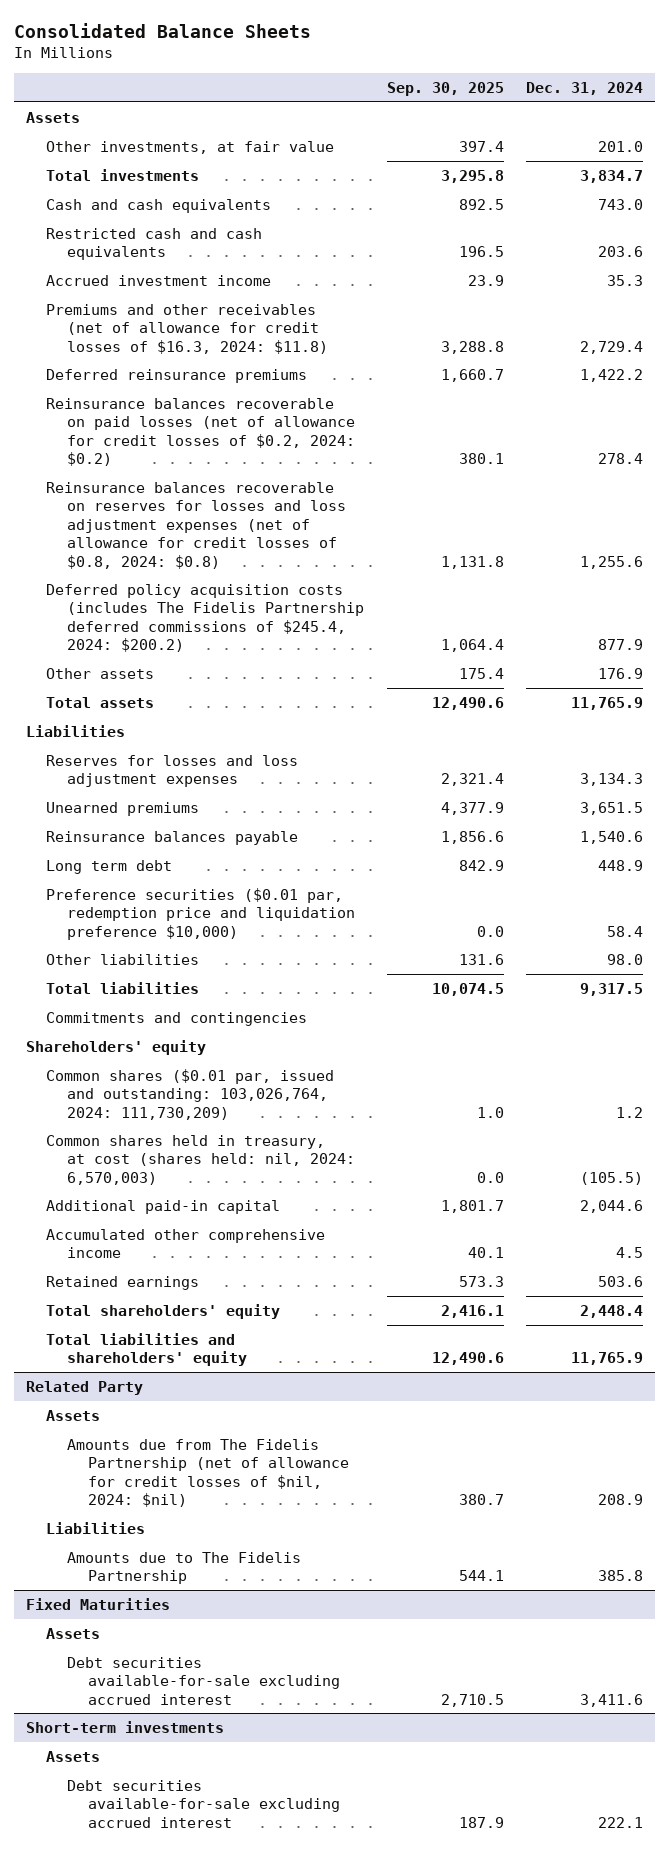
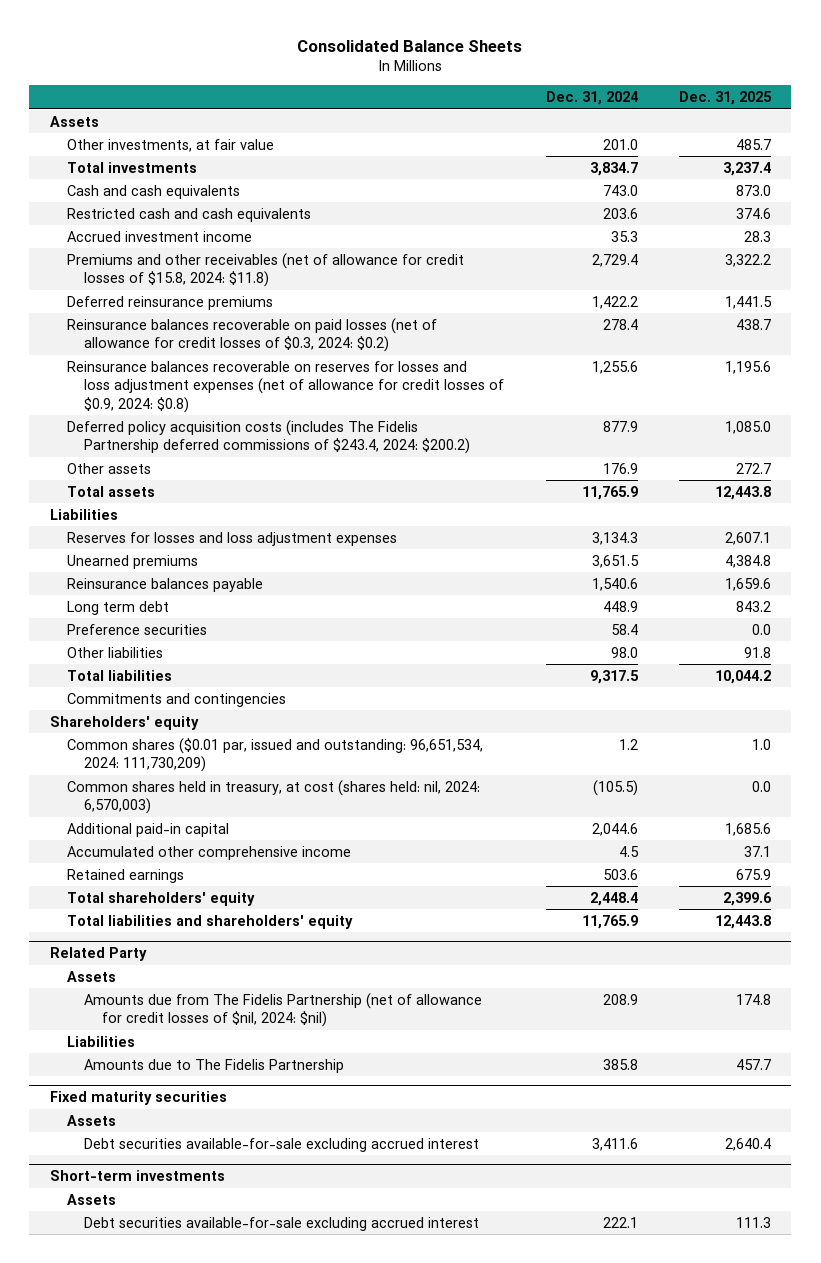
- | Sep. 30, 2025 | Dec. 31, 2024
+ | Dec. 31, 2024 | Dec. 31, 2025
- Premiums and other receivables (net of allowance for credit losses of $16.3, 2024: $11.8) | 3,288.8 | 2,729.4
+ Premiums and other receivables (net of allowance for credit losses of $15.8, 2024: $11.8) | 2,729.4 | 3,322.2
- Reinsurance balances recoverable on paid losses (net of allowance for credit losses of $0.2, 2024: $0.2) | 380.1 | 278.4
- Reinsurance balances recoverable on reserves for losses and loss adjustment expenses (net of allowance for credit losses of $0.8, 2024: $0.8) | 1,131.8 | 1,255.6
- Deferred policy acquisition costs (includes The Fidelis Partnership deferred commissions of $245.4, 2024: $200.2) | 1,064.4 | 877.9
+ Reinsurance balances recoverable on paid losses (net of allowance for credit losses of $0.3, 2024: $0.2) | 278.4 | 438.7
+ Reinsurance balances recoverable on reserves for losses and loss adjustment expenses (net of allowance for credit losses of $0.9, 2024: $0.8) | 1,255.6 | 1,195.6
+ Deferred policy acquisition costs (includes The Fidelis Partnership deferred commissions of $243.4, 2024: $200.2) | 877.9 | 1,085.0
- Preference securities ($0.01 par, redemption price and liquidation preference $10,000) | 0.0 | 58.4
+ Preference securities | 58.4 | 0.0
- Common shares ($0.01 par, issued and outstanding: 103,026,764, 2024: 111,730,209) | 1.0 | 1.2
+ Common shares ($0.01 par, issued and outstanding: 96,651,534, 2024: 111,730,209) | 1.2 | 1.0
- Fixed Maturities
+ Fixed maturity securities

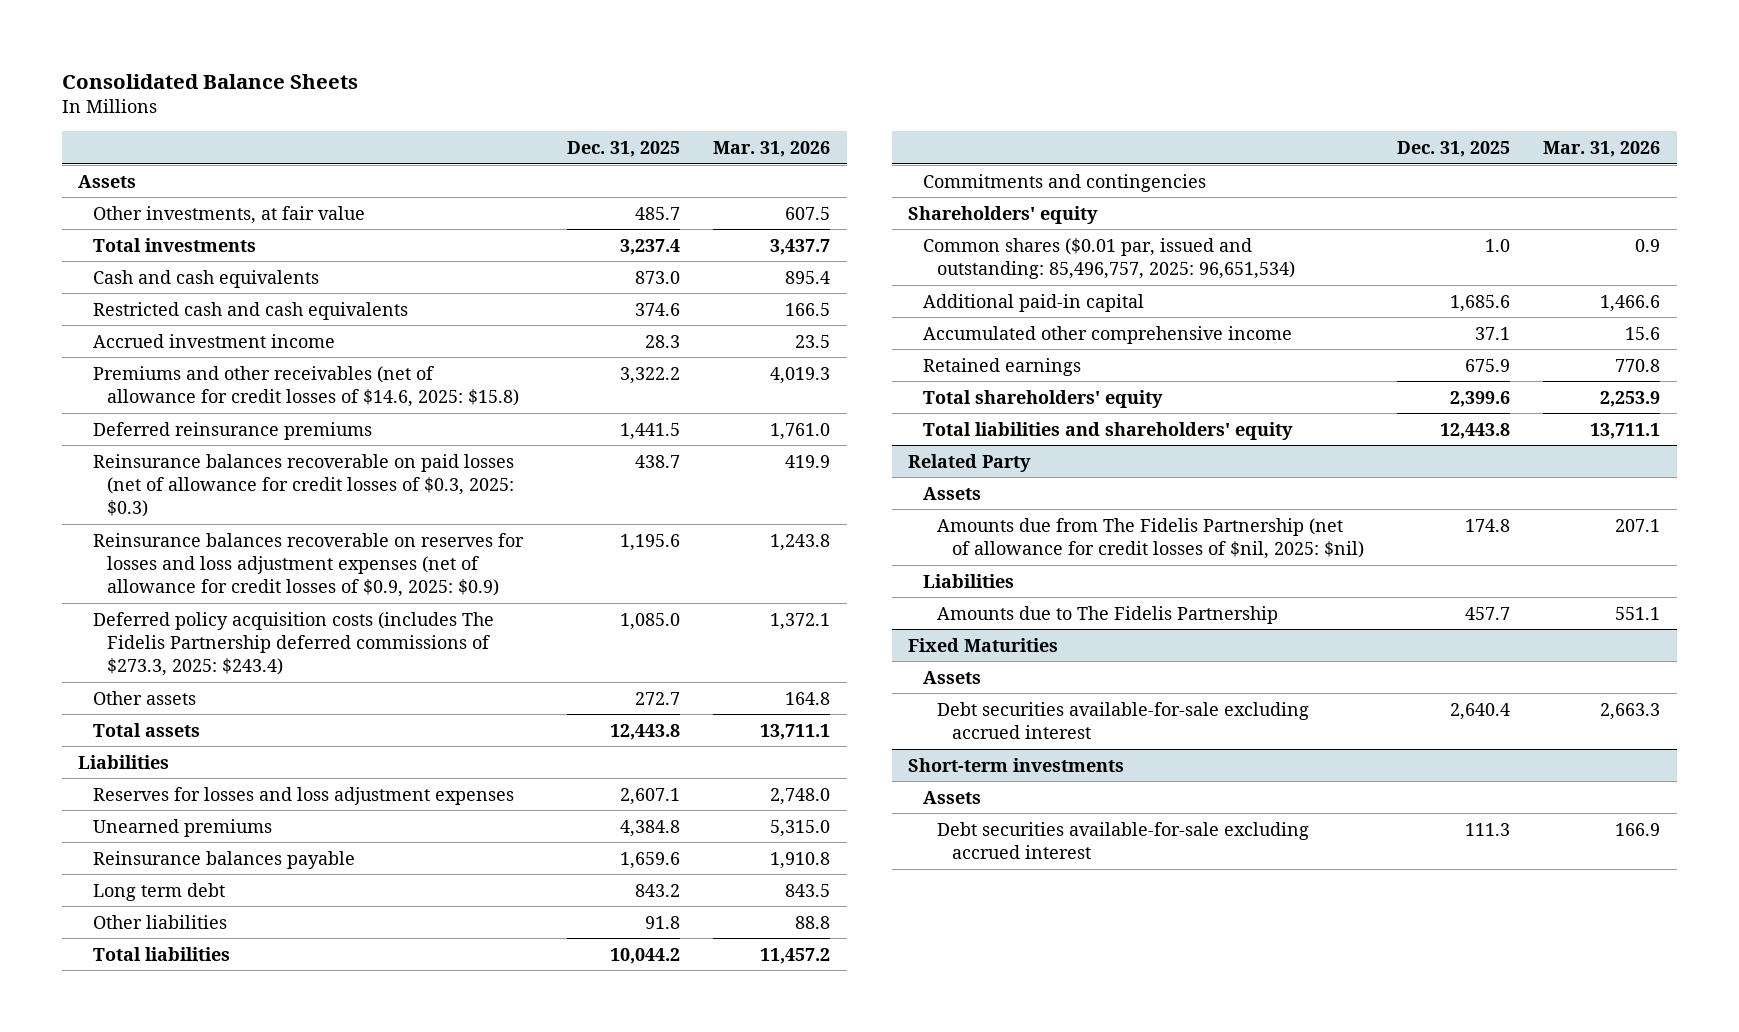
- | Dec. 31, 2024 | Dec. 31, 2025
+ | Dec. 31, 2025 | Mar. 31, 2026
- Premiums and other receivables (net of allowance for credit losses of $15.8, 2024: $11.8) | 2,729.4 | 3,322.2
+ Premiums and other receivables (net of allowance for credit losses of $14.6, 2025: $15.8) | 3,322.2 | 4,019.3
- Reinsurance balances recoverable on paid losses (net of allowance for credit losses of $0.3, 2024: $0.2) | 278.4 | 438.7
- Reinsurance balances recoverable on reserves for losses and loss adjustment expenses (net of allowance for credit losses of $0.9, 2024: $0.8) | 1,255.6 | 1,195.6
- Deferred policy acquisition costs (includes The Fidelis Partnership deferred commissions of $243.4, 2024: $200.2) | 877.9 | 1,085.0
+ Reinsurance balances recoverable on paid losses (net of allowance for credit losses of $0.3, 2025: $0.3) | 438.7 | 419.9
+ Reinsurance balances recoverable on reserves for losses and loss adjustment expenses (net of allowance for credit losses of $0.9, 2025: $0.9) | 1,195.6 | 1,243.8
+ Deferred policy acquisition costs (includes The Fidelis Partnership deferred commissions of $273.3, 2025: $243.4) | 1,085.0 | 1,372.1
- Preference securities | 58.4 | 0.0
- Common shares ($0.01 par, issued and outstanding: 96,651,534, 2024: 111,730,209) | 1.2 | 1.0
- Common shares held in treasury, at cost (shares held: nil, 2024: 6,570,003) | (105.5) | 0.0
+ Common shares ($0.01 par, issued and outstanding: 85,496,757, 2025: 96,651,534) | 1.0 | 0.9
@ Related Party
- Amounts due from The Fidelis Partnership (net of allowance for credit losses of $nil, 2024: $nil) | 208.9 | 174.8
+ Amounts due from The Fidelis Partnership (net of allowance for credit losses of $nil, 2025: $nil) | 174.8 | 207.1
- Fixed maturity securities
+ Fixed Maturities

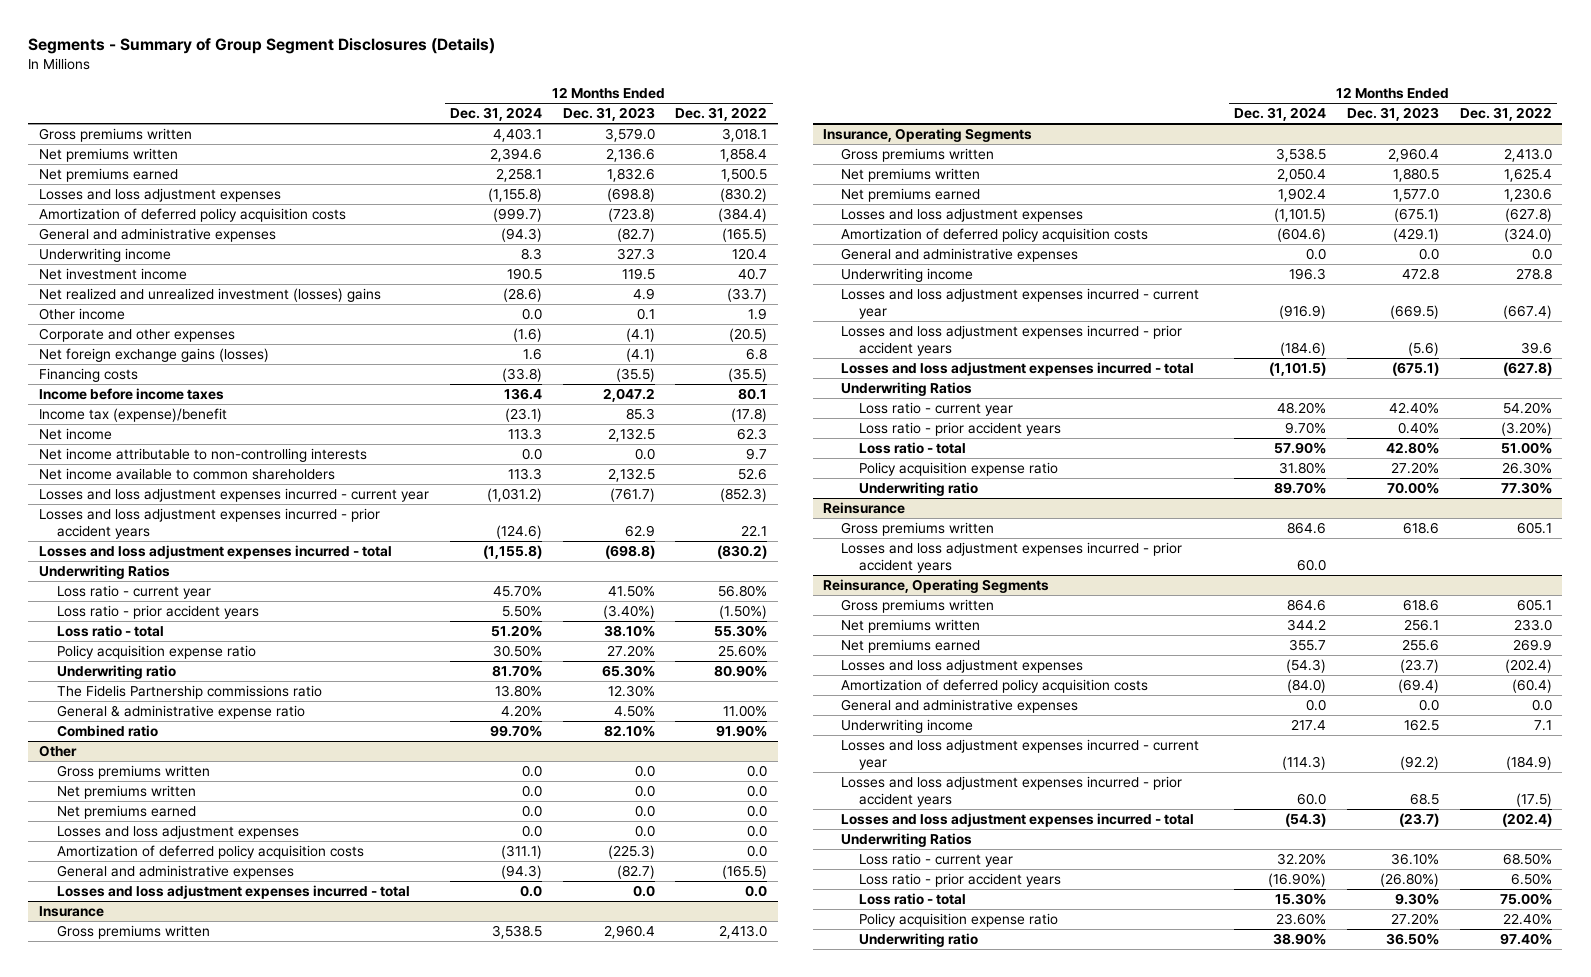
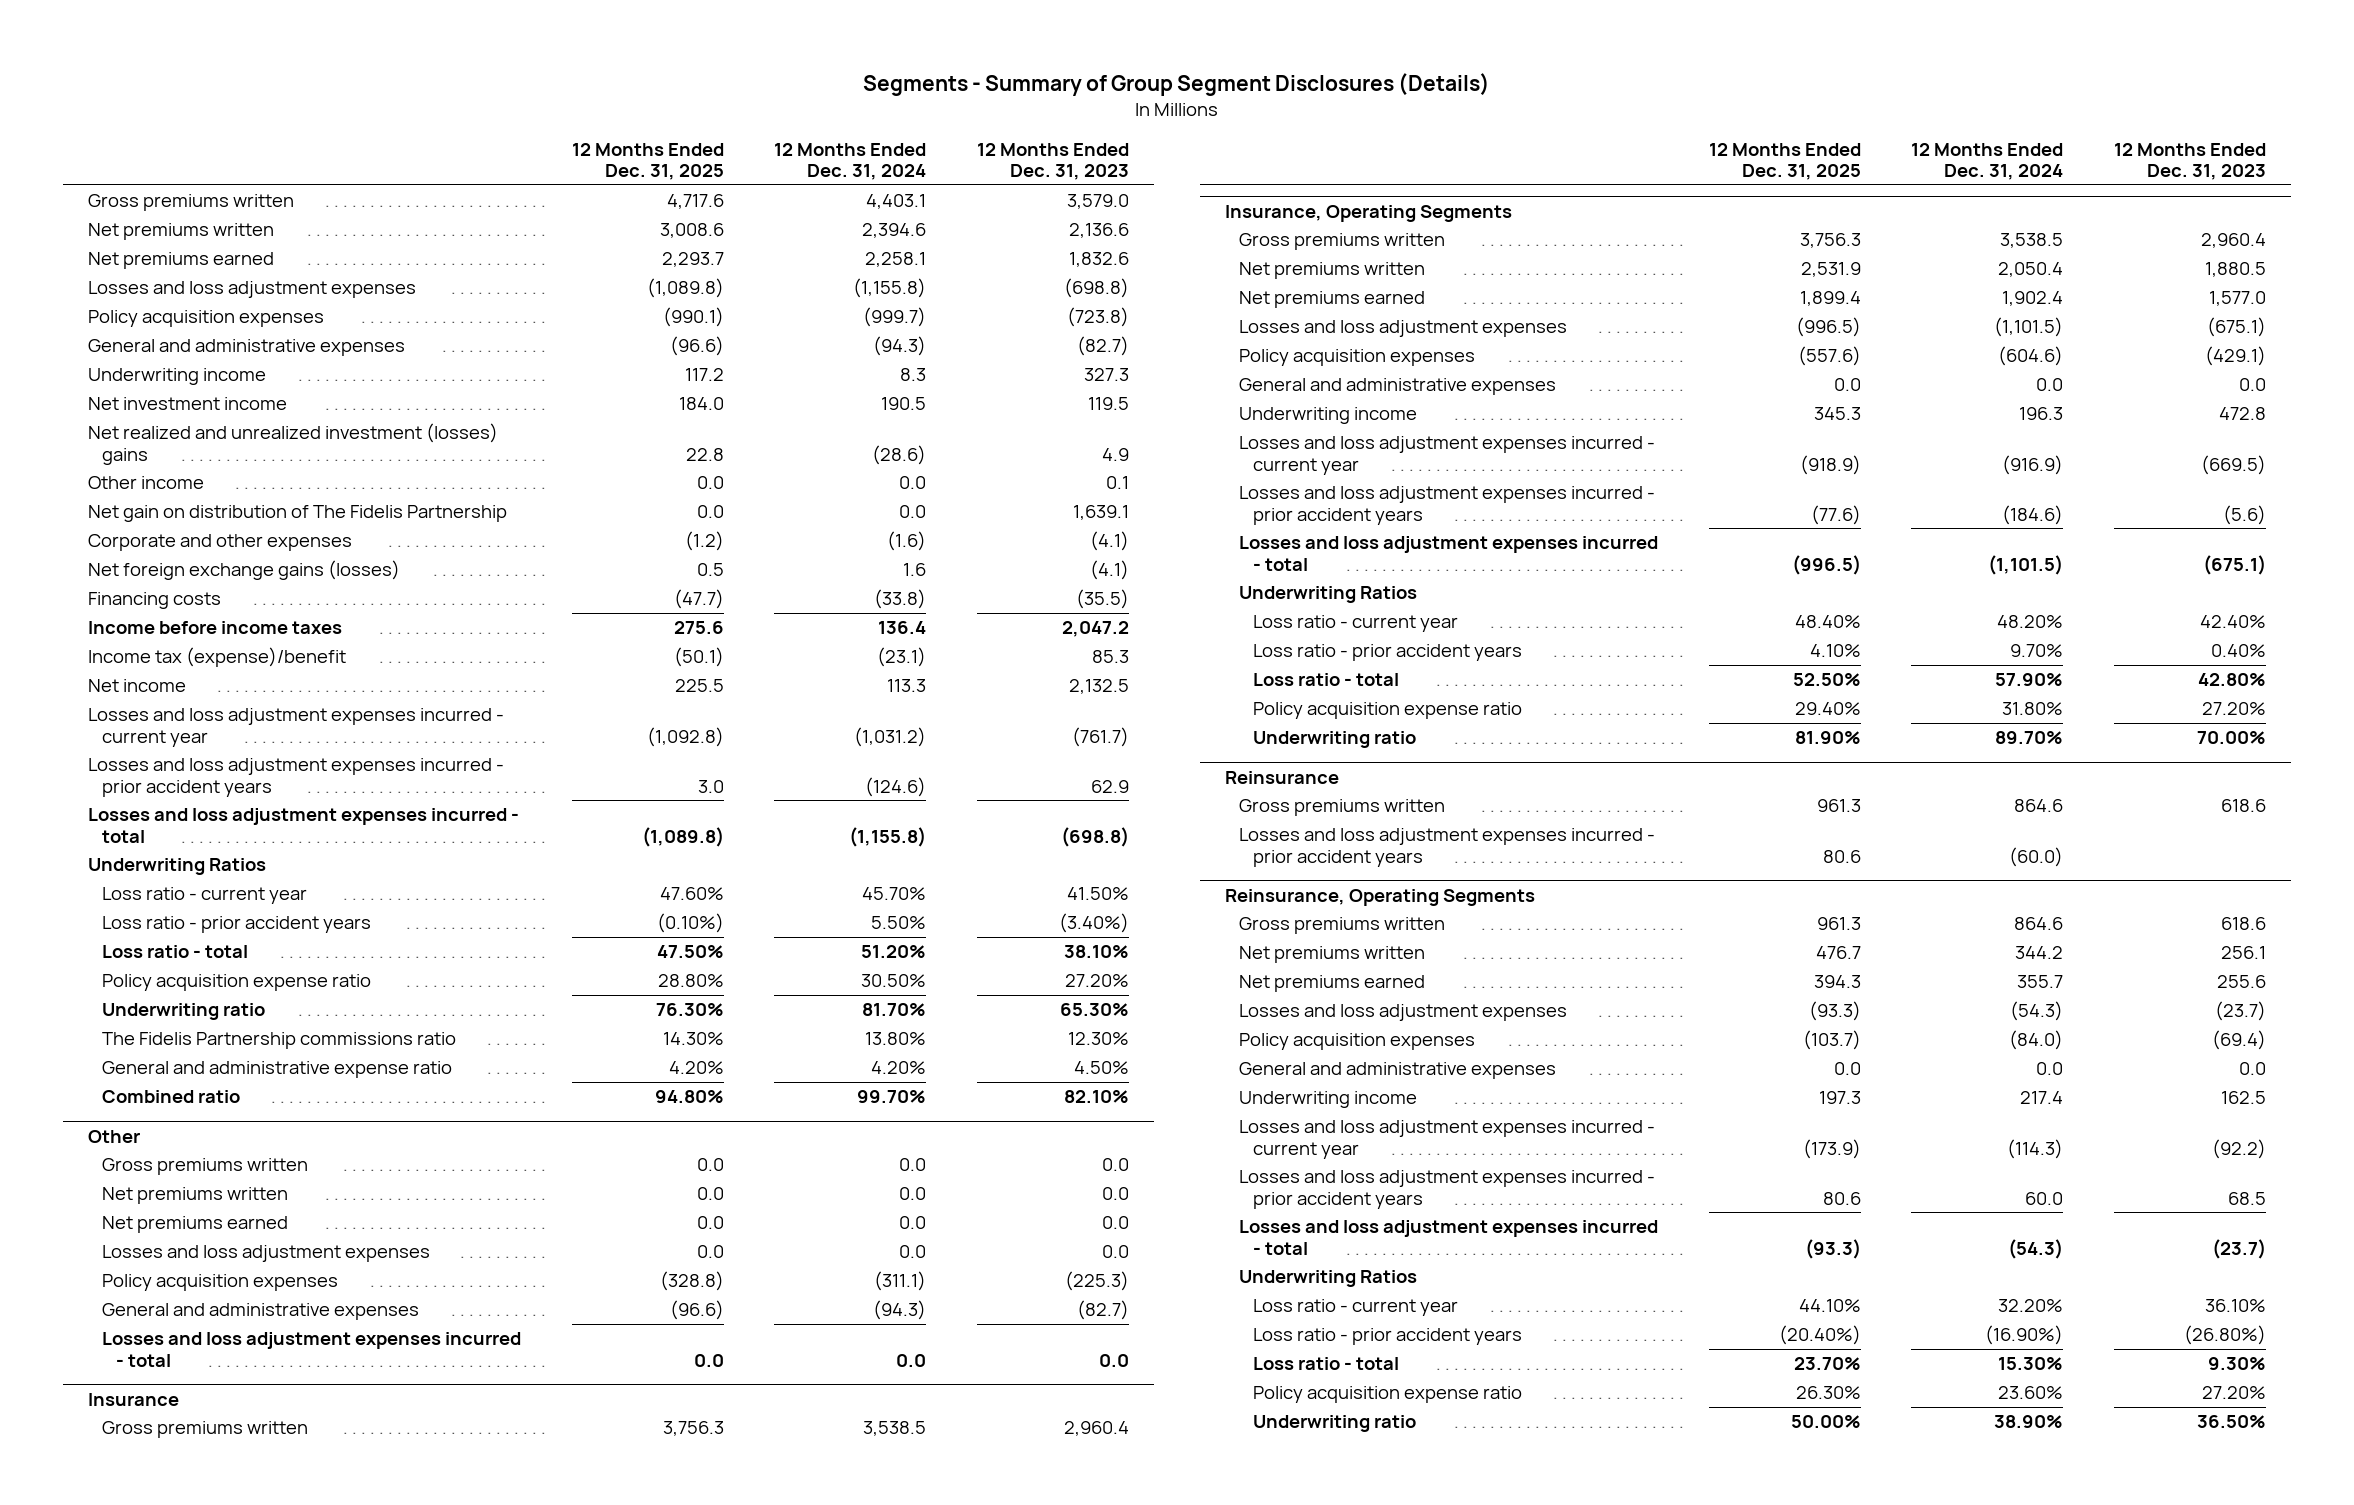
- | 12 Months Ended Dec. 31, 2024 | 12 Months Ended Dec. 31, 2023 | 12 Months Ended Dec. 31, 2022
+ | 12 Months Ended Dec. 31, 2025 | 12 Months Ended Dec. 31, 2024 | 12 Months Ended Dec. 31, 2023
- Amortization of deferred policy acquisition costs | (999.7) | (723.8) | (384.4)
+ Policy acquisition expenses | (990.1) | (999.7) | (723.8)
+ Net gain on distribution of The Fidelis Partnership | 0.0 | 0.0 | 1,639.1
- Net income attributable to non-controlling interests | 0.0 | 0.0 | 9.7
- Net income available to common shareholders | 113.3 | 2,132.5 | 52.6
- General & administrative expense ratio | 4.20% | 4.50% | 11.00%
+ General and administrative expense ratio | 4.20% | 4.20% | 4.50%
@ Other
- Amortization of deferred policy acquisition costs | (311.1) | (225.3) | 0.0
+ Policy acquisition expenses | (328.8) | (311.1) | (225.3)
@ Insurance, Operating Segments
- Amortization of deferred policy acquisition costs | (604.6) | (429.1) | (324.0)
+ Policy acquisition expenses | (557.6) | (604.6) | (429.1)
@ Reinsurance
- Losses and loss adjustment expenses incurred - prior accident years | 60.0 | |
+ Losses and loss adjustment expenses incurred - prior accident years | 80.6 | (60.0) |
@ Reinsurance, Operating Segments
- Amortization of deferred policy acquisition costs | (84.0) | (69.4) | (60.4)
+ Policy acquisition expenses | (103.7) | (84.0) | (69.4)

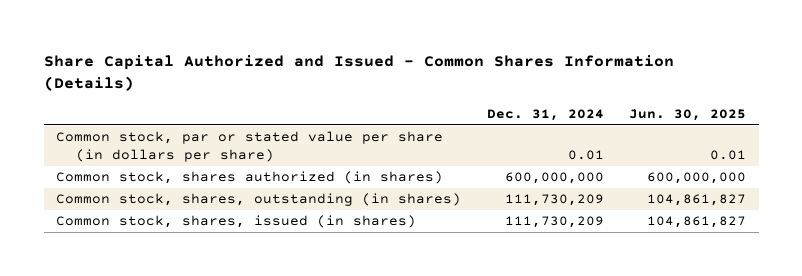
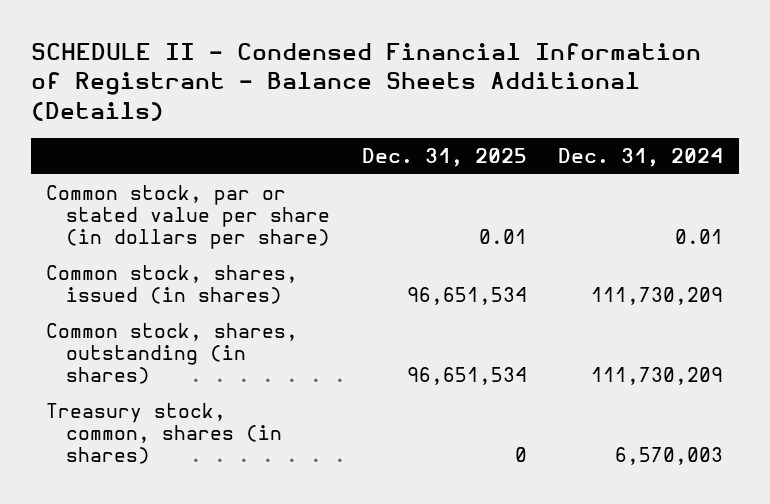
- Share Capital Authorized and Issued - Common Shares Information (Details)
+ SCHEDULE II - Condensed Financial Information of Registrant - Balance Sheets Additional (Details)
- | Dec. 31, 2024 | Jun. 30, 2025
+ | Dec. 31, 2025 | Dec. 31, 2024
- Common stock, shares authorized (in shares) | 600,000,000 | 600,000,000
moved down: Common stock, shares, outstanding (in shares) | 96,651,534 | 111,730,209
+ Treasury stock, common, shares (in shares) | 0 | 6,570,003

